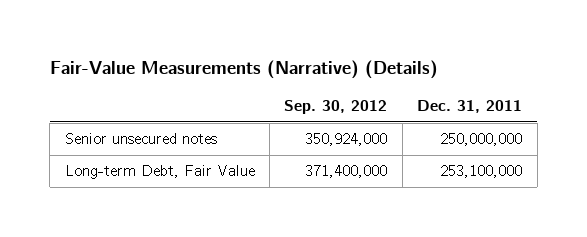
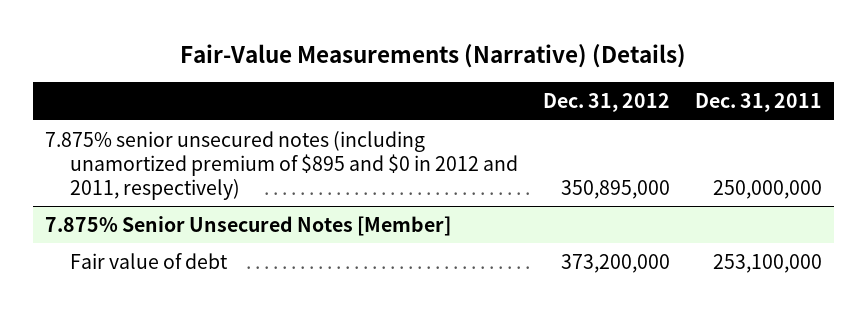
- | Sep. 30, 2012 | Dec. 31, 2011
+ | Dec. 31, 2012 | Dec. 31, 2011
- Senior unsecured notes | 350,924,000 | 250,000,000
- Long-term Debt, Fair Value | 371,400,000 | 253,100,000
+ 7.875% senior unsecured notes (including unamortized premium of $895 and $0 in 2012 and 2011, respectively) | 350,895,000 | 250,000,000
+ 7.875% Senior Unsecured Notes [Member]
+ Fair value of debt | 373,200,000 | 253,100,000

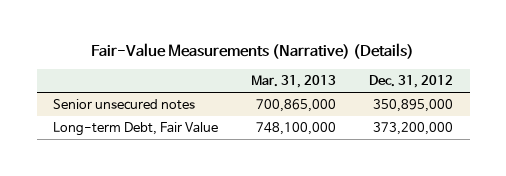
- | Dec. 31, 2012 | Dec. 31, 2011
+ | Mar. 31, 2013 | Dec. 31, 2012
- 7.875% senior unsecured notes (including unamortized premium of $895 and $0 in 2012 and 2011, respectively) | 350,895,000 | 250,000,000
- 7.875% Senior Unsecured Notes [Member]
- Fair value of debt | 373,200,000 | 253,100,000
+ Senior unsecured notes | 700,865,000 | 350,895,000
+ Long-term Debt, Fair Value | 748,100,000 | 373,200,000

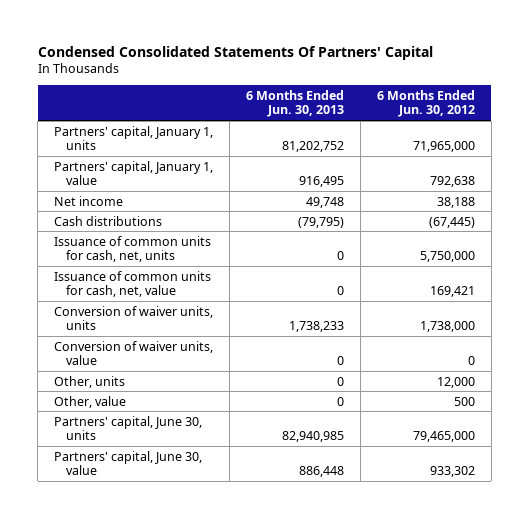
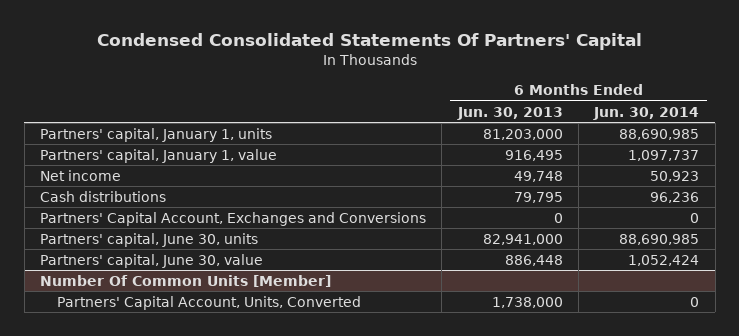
- | 6 Months Ended Jun. 30, 2013 | 6 Months Ended Jun. 30, 2012
+ | 6 Months Ended Jun. 30, 2013 | 6 Months Ended Jun. 30, 2014
- Partners' capital, January 1, units | 81,202,752 | 71,965,000
+ Partners' capital, January 1, units | 81,203,000 | 88,690,985
- Cash distributions | (79,795) | (67,445)
- Issuance of common units for cash, net, units | 0 | 5,750,000
- Issuance of common units for cash, net, value | 0 | 169,421
- Conversion of waiver units, units | 1,738,233 | 1,738,000
- Conversion of waiver units, value | 0 | 0
- Other, units | 0 | 12,000
- Other, value | 0 | 500
- Partners' capital, June 30, units | 82,940,985 | 79,465,000
+ Cash distributions | 79,795 | 96,236
+ Partners' Capital Account, Exchanges and Conversions | 0 | 0
+ Partners' capital, June 30, units | 82,941,000 | 88,690,985
+ Number Of Common Units [Member]
+ Partners' Capital Account, Units, Converted | 1,738,000 | 0

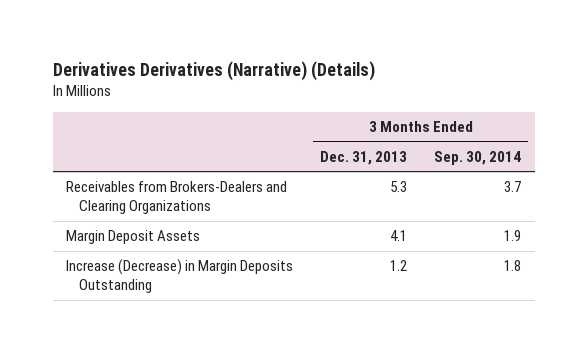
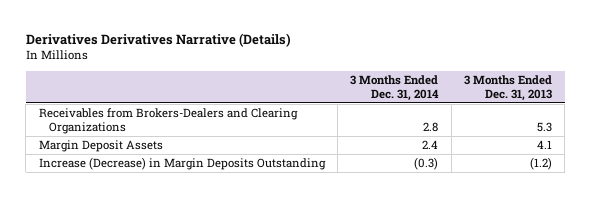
- Derivatives Derivatives (Narrative) (Details)
+ Derivatives Derivatives Narrative (Details)
- | 3 Months Ended Dec. 31, 2013 | 3 Months Ended Sep. 30, 2014
+ | 3 Months Ended Dec. 31, 2014 | 3 Months Ended Dec. 31, 2013
- Increase (Decrease) in Margin Deposits Outstanding | 1.2 | 1.8
+ Increase (Decrease) in Margin Deposits Outstanding | (0.3) | (1.2)

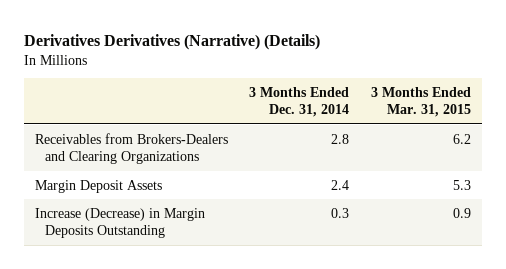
- Derivatives Derivatives Narrative (Details)
+ Derivatives Derivatives (Narrative) (Details)
- | 3 Months Ended Dec. 31, 2014 | 3 Months Ended Dec. 31, 2013
+ | 3 Months Ended Dec. 31, 2014 | 3 Months Ended Mar. 31, 2015
- Increase (Decrease) in Margin Deposits Outstanding | (0.3) | (1.2)
+ Increase (Decrease) in Margin Deposits Outstanding | 0.3 | 0.9

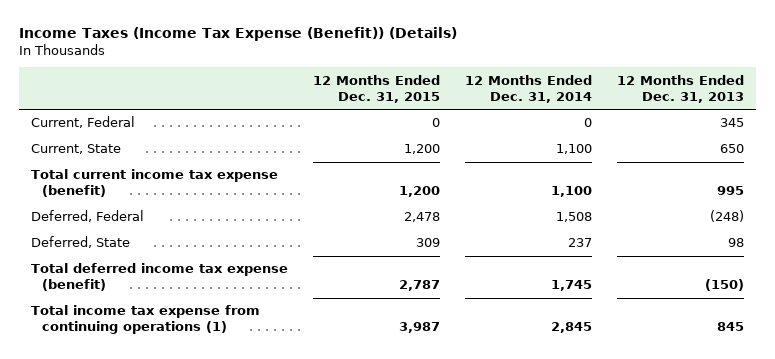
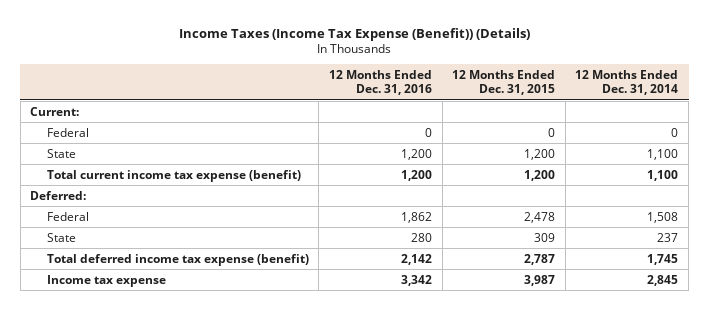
- | 12 Months Ended Dec. 31, 2015 | 12 Months Ended Dec. 31, 2014 | 12 Months Ended Dec. 31, 2013
+ | 12 Months Ended Dec. 31, 2016 | 12 Months Ended Dec. 31, 2015 | 12 Months Ended Dec. 31, 2014
- Current, Federal | 0 | 0 | 345
- Current, State | 1,200 | 1,100 | 650
+ Current:
+ Federal | 0 | 0 | 0
+ State | 1,200 | 1,200 | 1,100
- Deferred, Federal | 2,478 | 1,508 | (248)
- Deferred, State | 309 | 237 | 98
+ Deferred:
+ Federal | 1,862 | 2,478 | 1,508
+ State | 280 | 309 | 237
- Total income tax expense from continuing operations (1) | 3,987 | 2,845 | 845
+ Income tax expense | 3,342 | 3,987 | 2,845

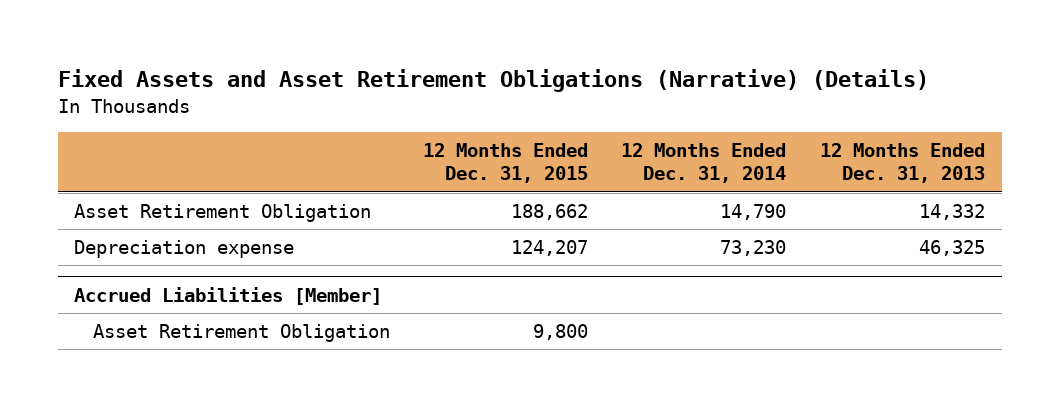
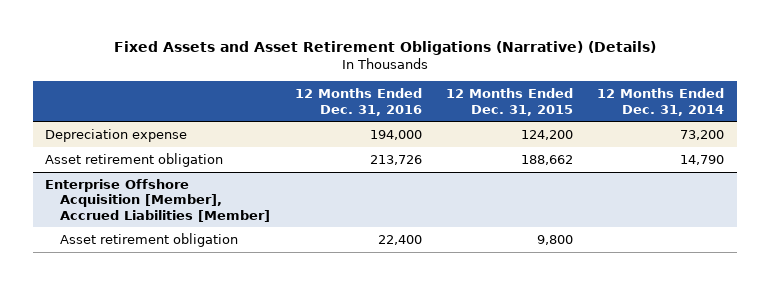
- | 12 Months Ended Dec. 31, 2015 | 12 Months Ended Dec. 31, 2014 | 12 Months Ended Dec. 31, 2013
+ | 12 Months Ended Dec. 31, 2016 | 12 Months Ended Dec. 31, 2015 | 12 Months Ended Dec. 31, 2014
- Asset Retirement Obligation | 188,662 | 14,790 | 14,332
- Depreciation expense | 124,207 | 73,230 | 46,325
- Accrued Liabilities [Member]
- Asset Retirement Obligation | 9,800 | |
+ Depreciation expense | 194,000 | 124,200 | 73,200
+ Asset retirement obligation | 213,726 | 188,662 | 14,790
+ Enterprise Offshore Acquisition [Member], Accrued Liabilities [Member]
+ Asset retirement obligation | 22,400 | 9,800 |

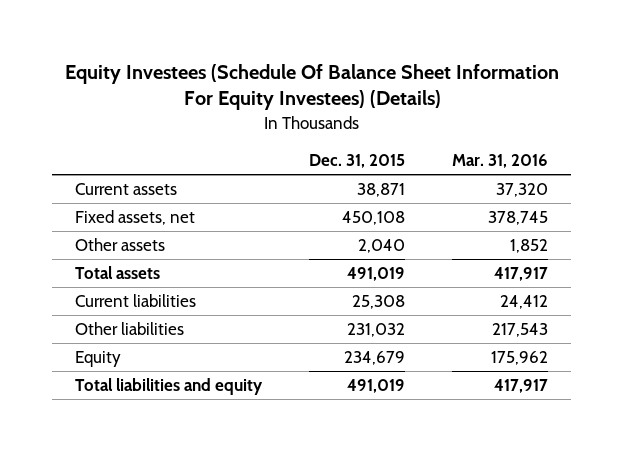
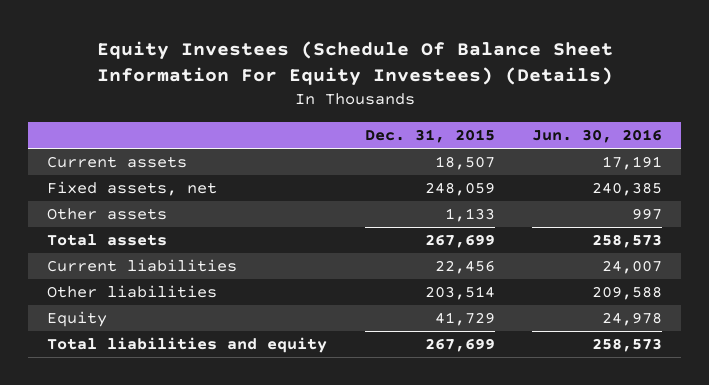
- | Dec. 31, 2015 | Mar. 31, 2016
+ | Dec. 31, 2015 | Jun. 30, 2016
- Current assets | 38,871 | 37,320
- Fixed assets, net | 450,108 | 378,745
- Other assets | 2,040 | 1,852
- Total assets | 491,019 | 417,917
- Current liabilities | 25,308 | 24,412
- Other liabilities | 231,032 | 217,543
- Equity | 234,679 | 175,962
- Total liabilities and equity | 491,019 | 417,917
+ Current assets | 18,507 | 17,191
+ Fixed assets, net | 248,059 | 240,385
+ Other assets | 1,133 | 997
+ Total assets | 267,699 | 258,573
+ Current liabilities | 22,456 | 24,007
+ Other liabilities | 203,514 | 209,588
+ Equity | 41,729 | 24,978
+ Total liabilities and equity | 267,699 | 258,573

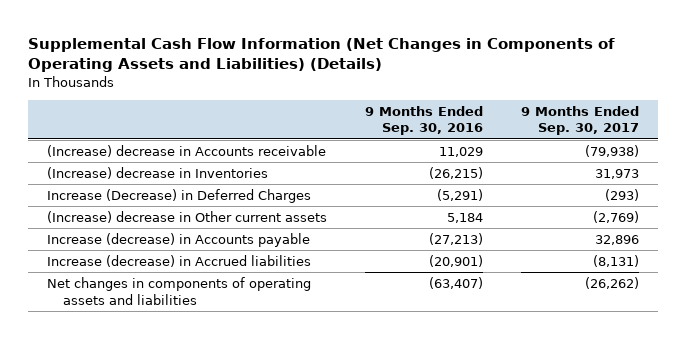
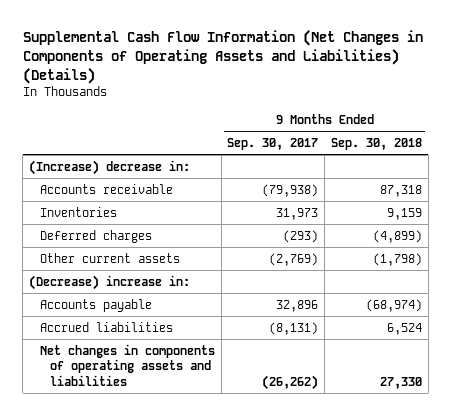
- | 9 Months Ended Sep. 30, 2016 | 9 Months Ended Sep. 30, 2017
+ | 9 Months Ended Sep. 30, 2017 | 9 Months Ended Sep. 30, 2018
- (Increase) decrease in Accounts receivable | 11,029 | (79,938)
- (Increase) decrease in Inventories | (26,215) | 31,973
- Increase (Decrease) in Deferred Charges | (5,291) | (293)
- (Increase) decrease in Other current assets | 5,184 | (2,769)
- Increase (decrease) in Accounts payable | (27,213) | 32,896
- Increase (decrease) in Accrued liabilities | (20,901) | (8,131)
+ (Increase) decrease in:
+ Accounts receivable | (79,938) | 87,318
+ Inventories | 31,973 | 9,159
+ Deferred charges | (293) | (4,899)
+ Other current assets | (2,769) | (1,798)
+ (Decrease) increase in:
+ Accounts payable | 32,896 | (68,974)
+ Accrued liabilities | (8,131) | 6,524

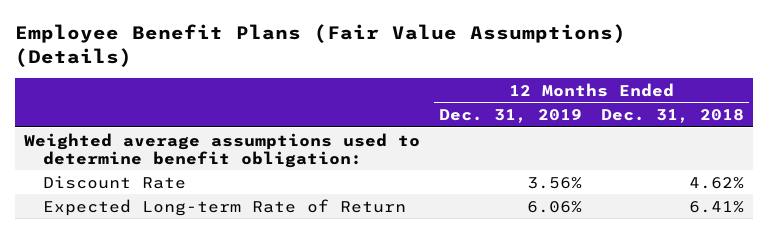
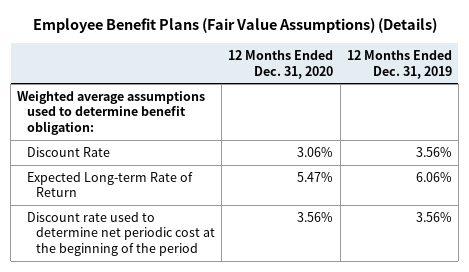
- | 12 Months Ended Dec. 31, 2019 | 12 Months Ended Dec. 31, 2018
+ | 12 Months Ended Dec. 31, 2020 | 12 Months Ended Dec. 31, 2019
+ Discount rate used to determine net periodic cost at the beginning of the period | 3.56% | 3.56%

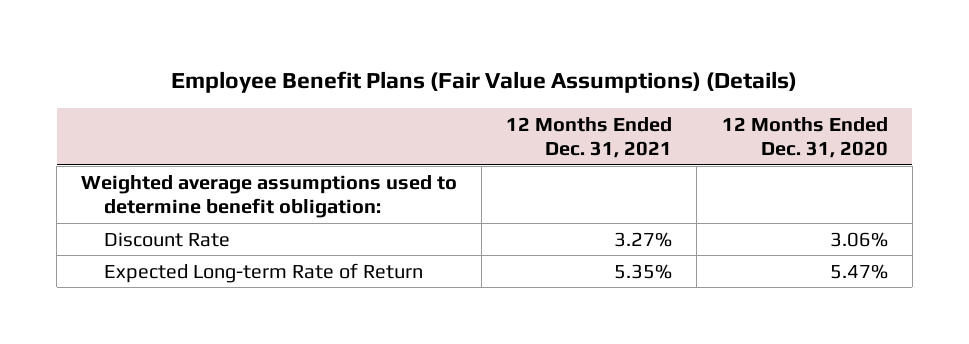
- | 12 Months Ended Dec. 31, 2020 | 12 Months Ended Dec. 31, 2019
+ | 12 Months Ended Dec. 31, 2021 | 12 Months Ended Dec. 31, 2020
- Discount rate used to determine net periodic cost at the beginning of the period | 3.56% | 3.56%

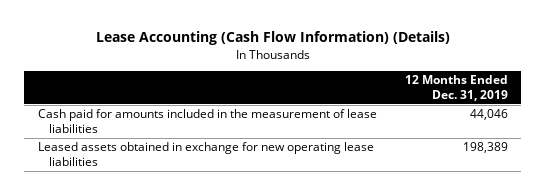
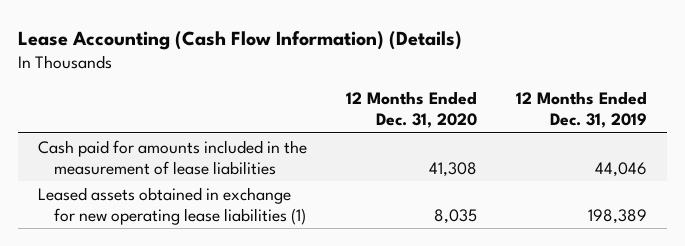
- | 12 Months Ended Dec. 31, 2019
+ | 12 Months Ended Dec. 31, 2020 | 12 Months Ended Dec. 31, 2019
- Leased assets obtained in exchange for new operating lease liabilities | 198,389
+ Leased assets obtained in exchange for new operating lease liabilities (1) | 8,035 | 198,389

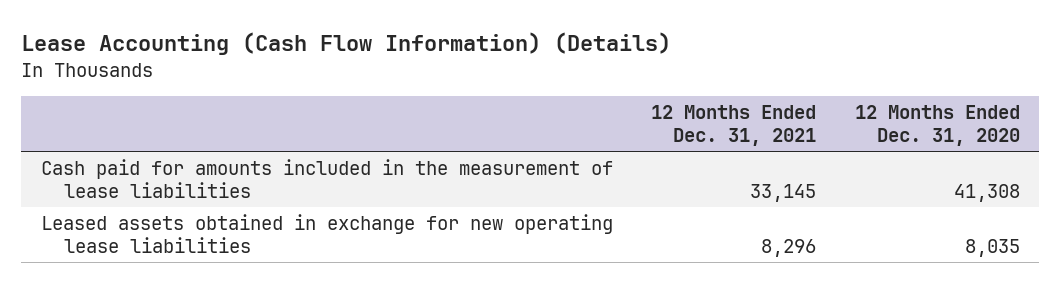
- | 12 Months Ended Dec. 31, 2020 | 12 Months Ended Dec. 31, 2019
+ | 12 Months Ended Dec. 31, 2021 | 12 Months Ended Dec. 31, 2020
- Leased assets obtained in exchange for new operating lease liabilities (1) | 8,035 | 198,389
+ Leased assets obtained in exchange for new operating lease liabilities | 8,296 | 8,035

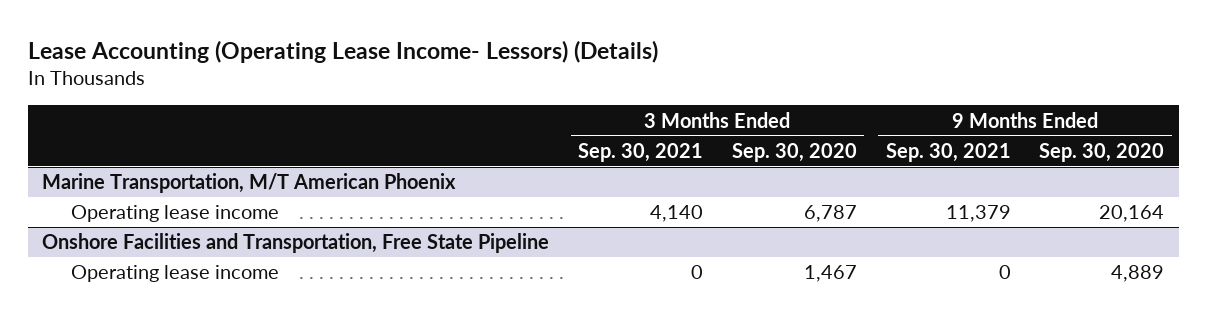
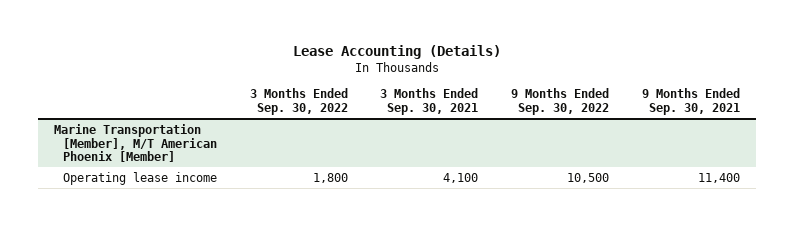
- Lease Accounting (Operating Lease Income- Lessors) (Details)
+ Lease Accounting (Details)
- | 3 Months Ended Sep. 30, 2021 | 3 Months Ended Sep. 30, 2020 | 9 Months Ended Sep. 30, 2021 | 9 Months Ended Sep. 30, 2020
+ | 3 Months Ended Sep. 30, 2022 | 3 Months Ended Sep. 30, 2021 | 9 Months Ended Sep. 30, 2022 | 9 Months Ended Sep. 30, 2021
- Marine Transportation, M/T American Phoenix
- Operating lease income | 4,140 | 6,787 | 11,379 | 20,164
- Onshore Facilities and Transportation, Free State Pipeline
- Operating lease income | 0 | 1,467 | 0 | 4,889
+ Marine Transportation [Member], M/T American Phoenix [Member]
+ Operating lease income | 1,800 | 4,100 | 10,500 | 11,400

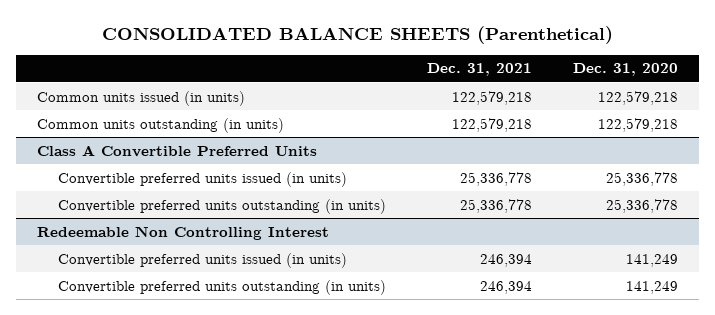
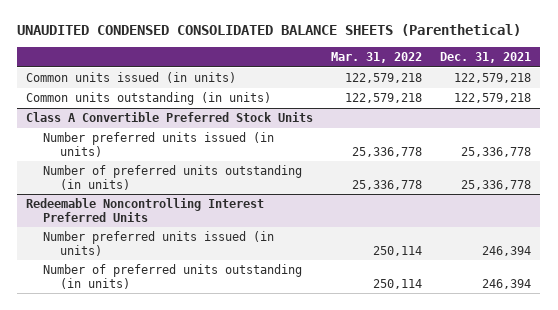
- CONSOLIDATED BALANCE SHEETS (Parenthetical)
+ UNAUDITED CONDENSED CONSOLIDATED BALANCE SHEETS (Parenthetical)
- | Dec. 31, 2021 | Dec. 31, 2020
+ | Mar. 31, 2022 | Dec. 31, 2021
- Class A Convertible Preferred Units
- Convertible preferred units issued (in units) | 25,336,778 | 25,336,778
- Convertible preferred units outstanding (in units) | 25,336,778 | 25,336,778
- Redeemable Non Controlling Interest
- Convertible preferred units issued (in units) | 246,394 | 141,249
- Convertible preferred units outstanding (in units) | 246,394 | 141,249
+ Class A Convertible Preferred Stock Units
+ Number preferred units issued (in units) | 25,336,778 | 25,336,778
+ Number of preferred units outstanding (in units) | 25,336,778 | 25,336,778
+ Redeemable Noncontrolling Interest Preferred Units
+ Number preferred units issued (in units) | 250,114 | 246,394
+ Number of preferred units outstanding (in units) | 250,114 | 246,394

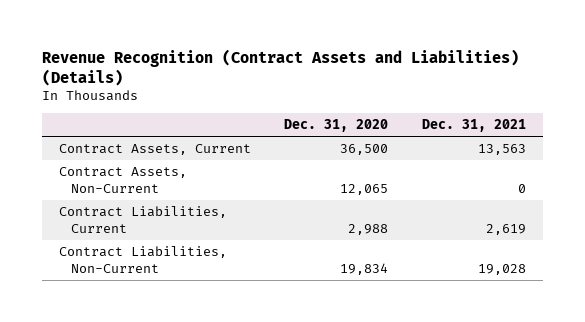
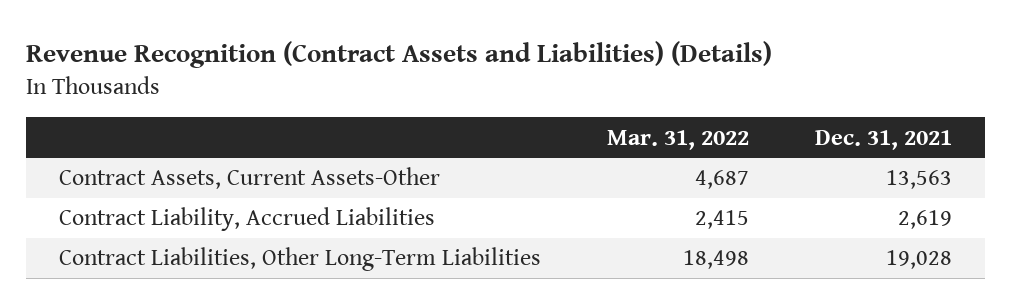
- | Dec. 31, 2020 | Dec. 31, 2021
+ | Mar. 31, 2022 | Dec. 31, 2021
- Contract Assets, Current | 36,500 | 13,563
- Contract Assets, Non-Current | 12,065 | 0
- Contract Liabilities, Current | 2,988 | 2,619
- Contract Liabilities, Non-Current | 19,834 | 19,028
+ Contract Assets, Current Assets-Other | 4,687 | 13,563
+ Contract Liability, Accrued Liabilities | 2,415 | 2,619
+ Contract Liabilities, Other Long-Term Liabilities | 18,498 | 19,028

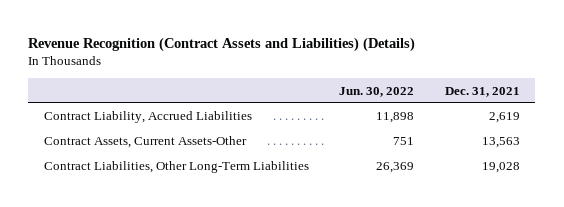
- | Mar. 31, 2022 | Dec. 31, 2021
+ | Jun. 30, 2022 | Dec. 31, 2021
moved down: Contract Assets, Current Assets-Other | 751 | 13,563

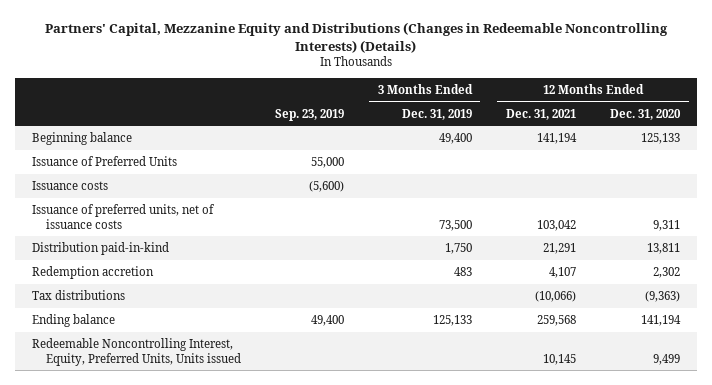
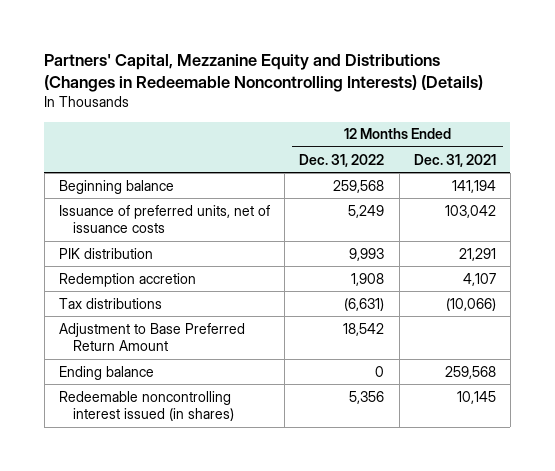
- | Sep. 23, 2019 | 3 Months Ended Dec. 31, 2019 | 12 Months Ended Dec. 31, 2021 | 12 Months Ended Dec. 31, 2020
+ | 12 Months Ended Dec. 31, 2022 | 12 Months Ended Dec. 31, 2021
- Issuance of Preferred Units | 55,000 | | |
- Issuance costs | (5,600) | | |
- Distribution paid-in-kind | | 1,750 | 21,291 | 13,811
+ PIK distribution | 9,993 | 21,291
+ Adjustment to Base Preferred Return Amount | 18,542 |
- Redeemable Noncontrolling Interest, Equity, Preferred Units, Units issued | | | 10,145 | 9,499
+ Redeemable noncontrolling interest issued (in shares) | 5,356 | 10,145

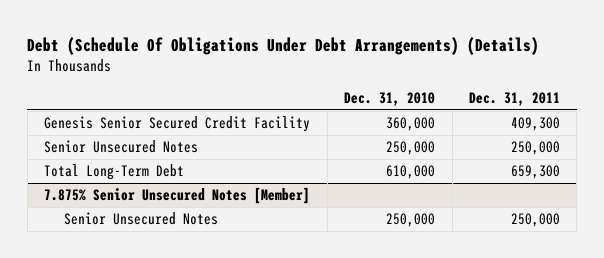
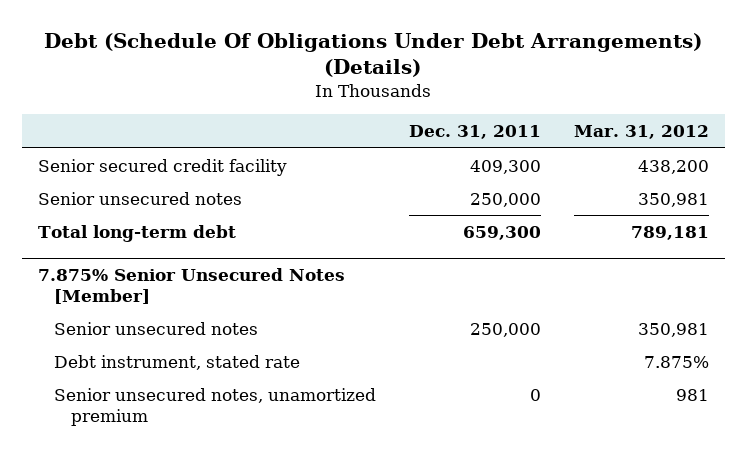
- | Dec. 31, 2010 | Dec. 31, 2011
+ | Dec. 31, 2011 | Mar. 31, 2012
- Genesis Senior Secured Credit Facility | 360,000 | 409,300
- Senior Unsecured Notes | 250,000 | 250,000
- Total Long-Term Debt | 610,000 | 659,300
+ Senior secured credit facility | 409,300 | 438,200
+ Senior unsecured notes | 250,000 | 350,981
+ Total long-term debt | 659,300 | 789,181
@ 7.875% Senior Unsecured Notes [Member]
- Senior Unsecured Notes | 250,000 | 250,000
+ Senior unsecured notes | 250,000 | 350,981
+ Debt instrument, stated rate | | 7.875%
+ Senior unsecured notes, unamortized premium | 0 | 981

